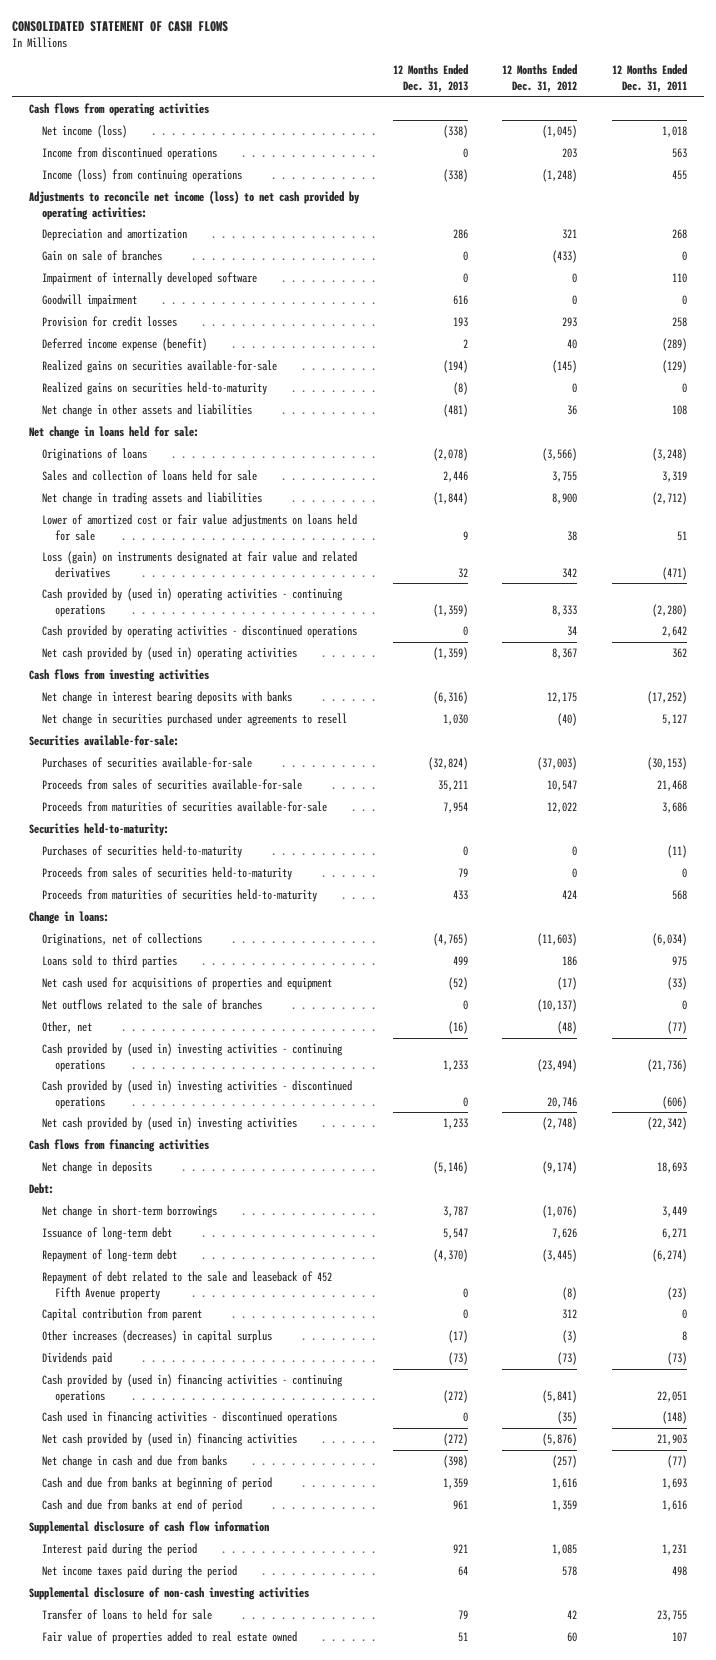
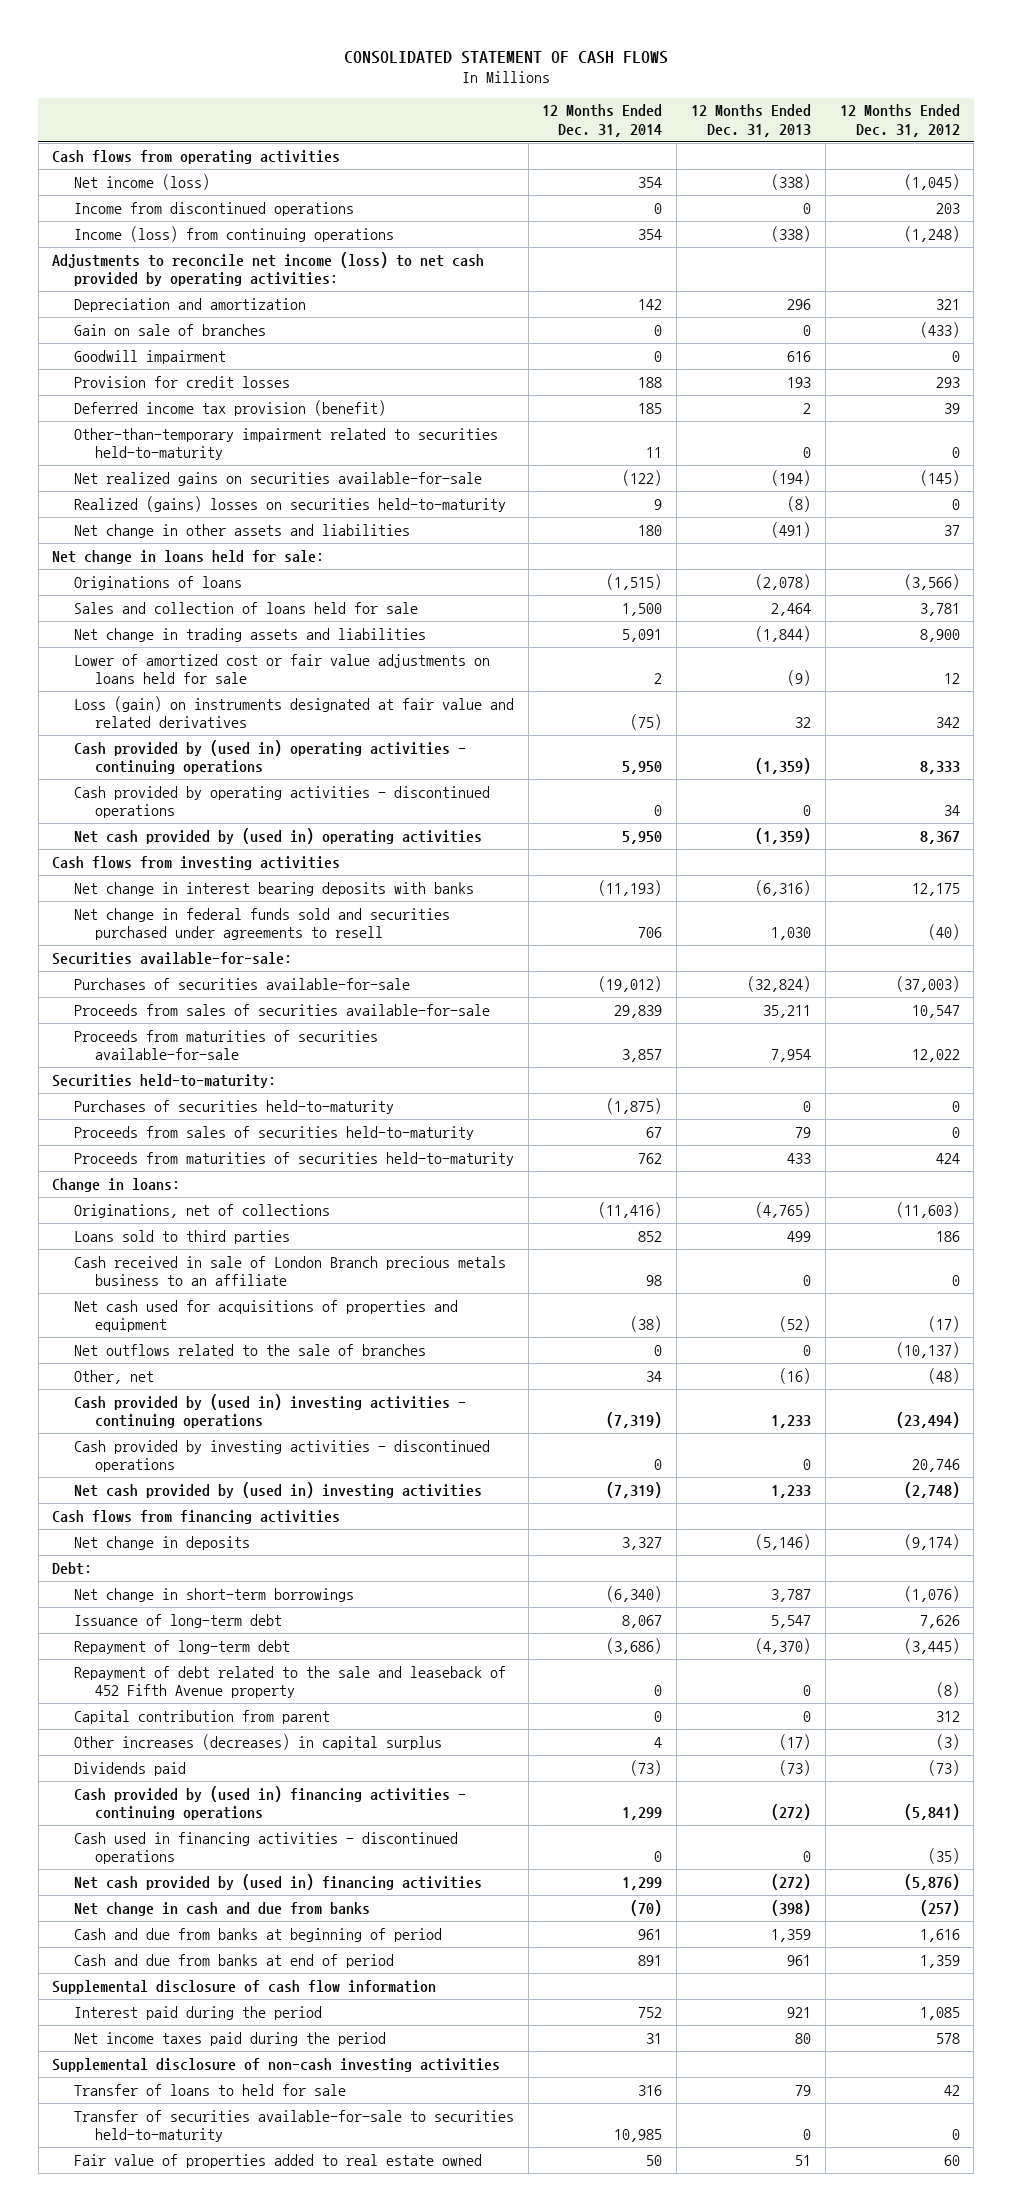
- | 12 Months Ended Dec. 31, 2013 | 12 Months Ended Dec. 31, 2012 | 12 Months Ended Dec. 31, 2011
+ | 12 Months Ended Dec. 31, 2014 | 12 Months Ended Dec. 31, 2013 | 12 Months Ended Dec. 31, 2012
- Depreciation and amortization | 286 | 321 | 268
+ Depreciation and amortization | 142 | 296 | 321
- Impairment of internally developed software | 0 | 0 | 110
- Deferred income expense (benefit) | 2 | 40 | (289)
- Realized gains on securities available-for-sale | (194) | (145) | (129)
- Realized gains on securities held-to-maturity | (8) | 0 | 0
- Net change in other assets and liabilities | (481) | 36 | 108
+ Deferred income tax provision (benefit) | 185 | 2 | 39
+ Other-than-temporary impairment related to securities held-to-maturity | 11 | 0 | 0
+ Net realized gains on securities available-for-sale | (122) | (194) | (145)
+ Realized (gains) losses on securities held-to-maturity | 9 | (8) | 0
+ Net change in other assets and liabilities | 180 | (491) | 37
- Sales and collection of loans held for sale | 2,446 | 3,755 | 3,319
+ Sales and collection of loans held for sale | 1,500 | 2,464 | 3,781
- Lower of amortized cost or fair value adjustments on loans held for sale | 9 | 38 | 51
+ Lower of amortized cost or fair value adjustments on loans held for sale | 2 | (9) | 12
- Net change in securities purchased under agreements to resell | 1,030 | (40) | 5,127
+ Net change in federal funds sold and securities purchased under agreements to resell | 706 | 1,030 | (40)
+ Cash received in sale of London Branch precious metals business to an affiliate | 98 | 0 | 0
- Cash provided by (used in) investing activities - discontinued operations | 0 | 20,746 | (606)
+ Cash provided by investing activities - discontinued operations | 0 | 0 | 20,746
- Net income taxes paid during the period | 64 | 578 | 498
+ Net income taxes paid during the period | 31 | 80 | 578
+ Transfer of securities available-for-sale to securities held-to-maturity | 10,985 | 0 | 0

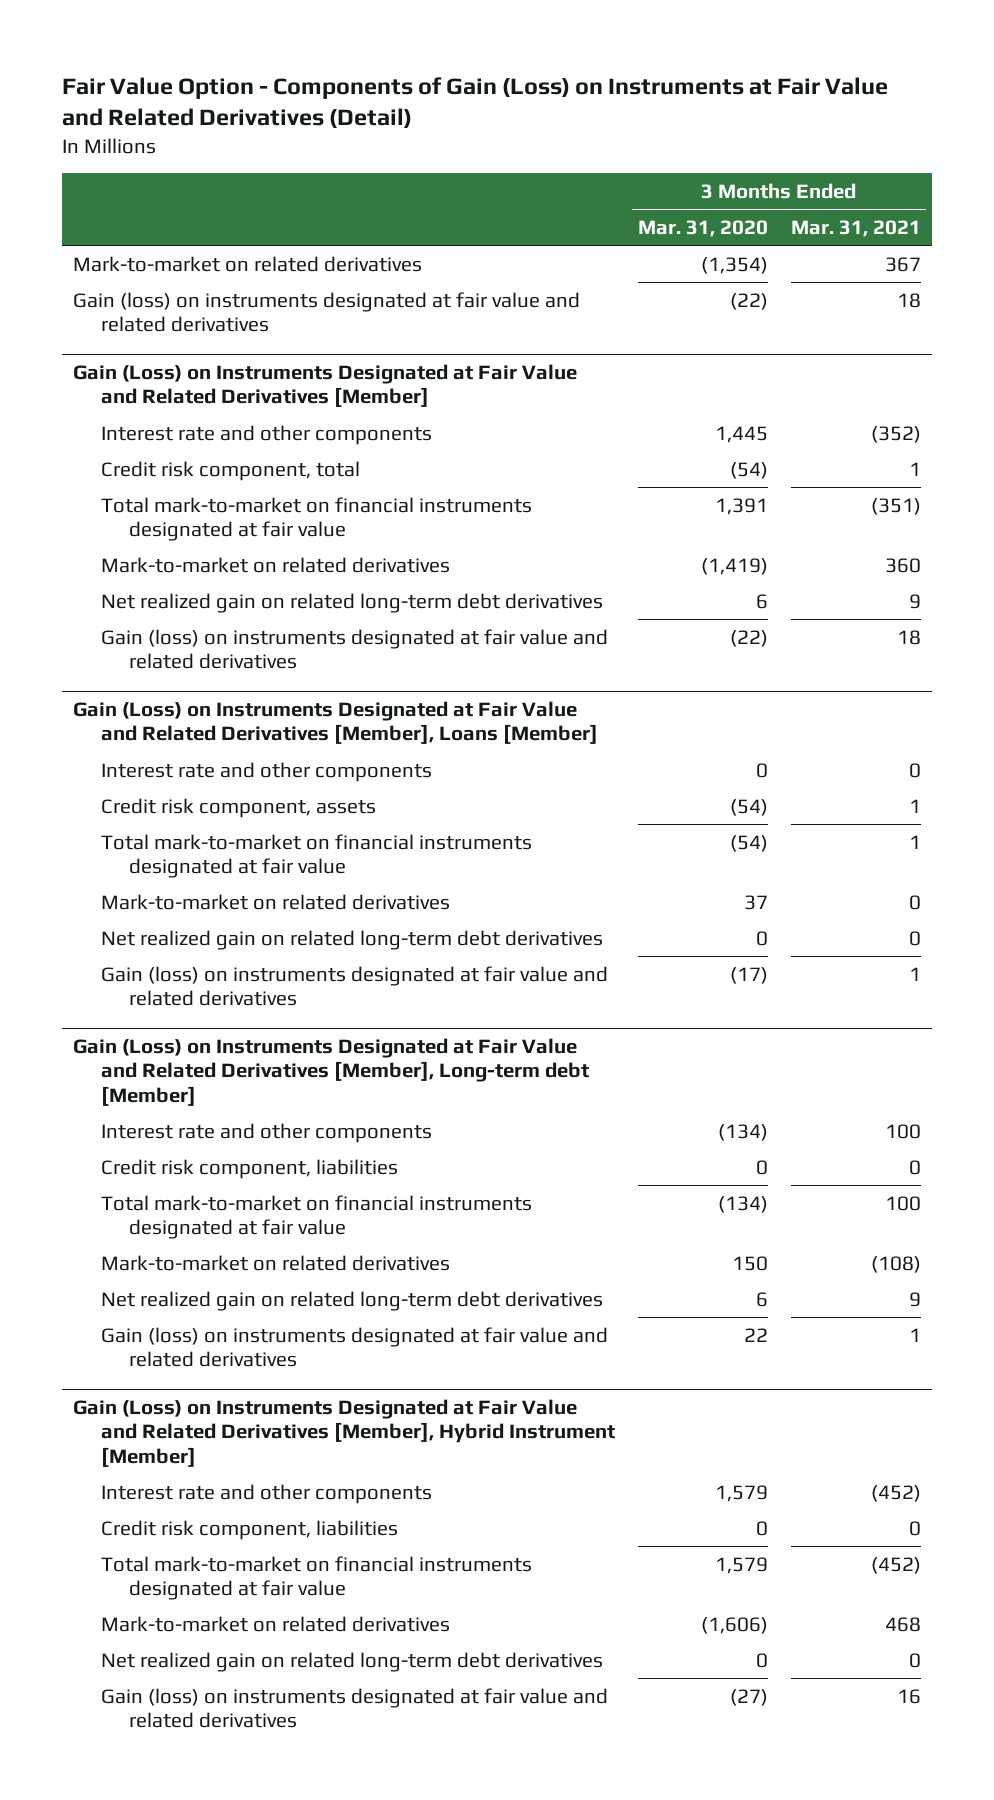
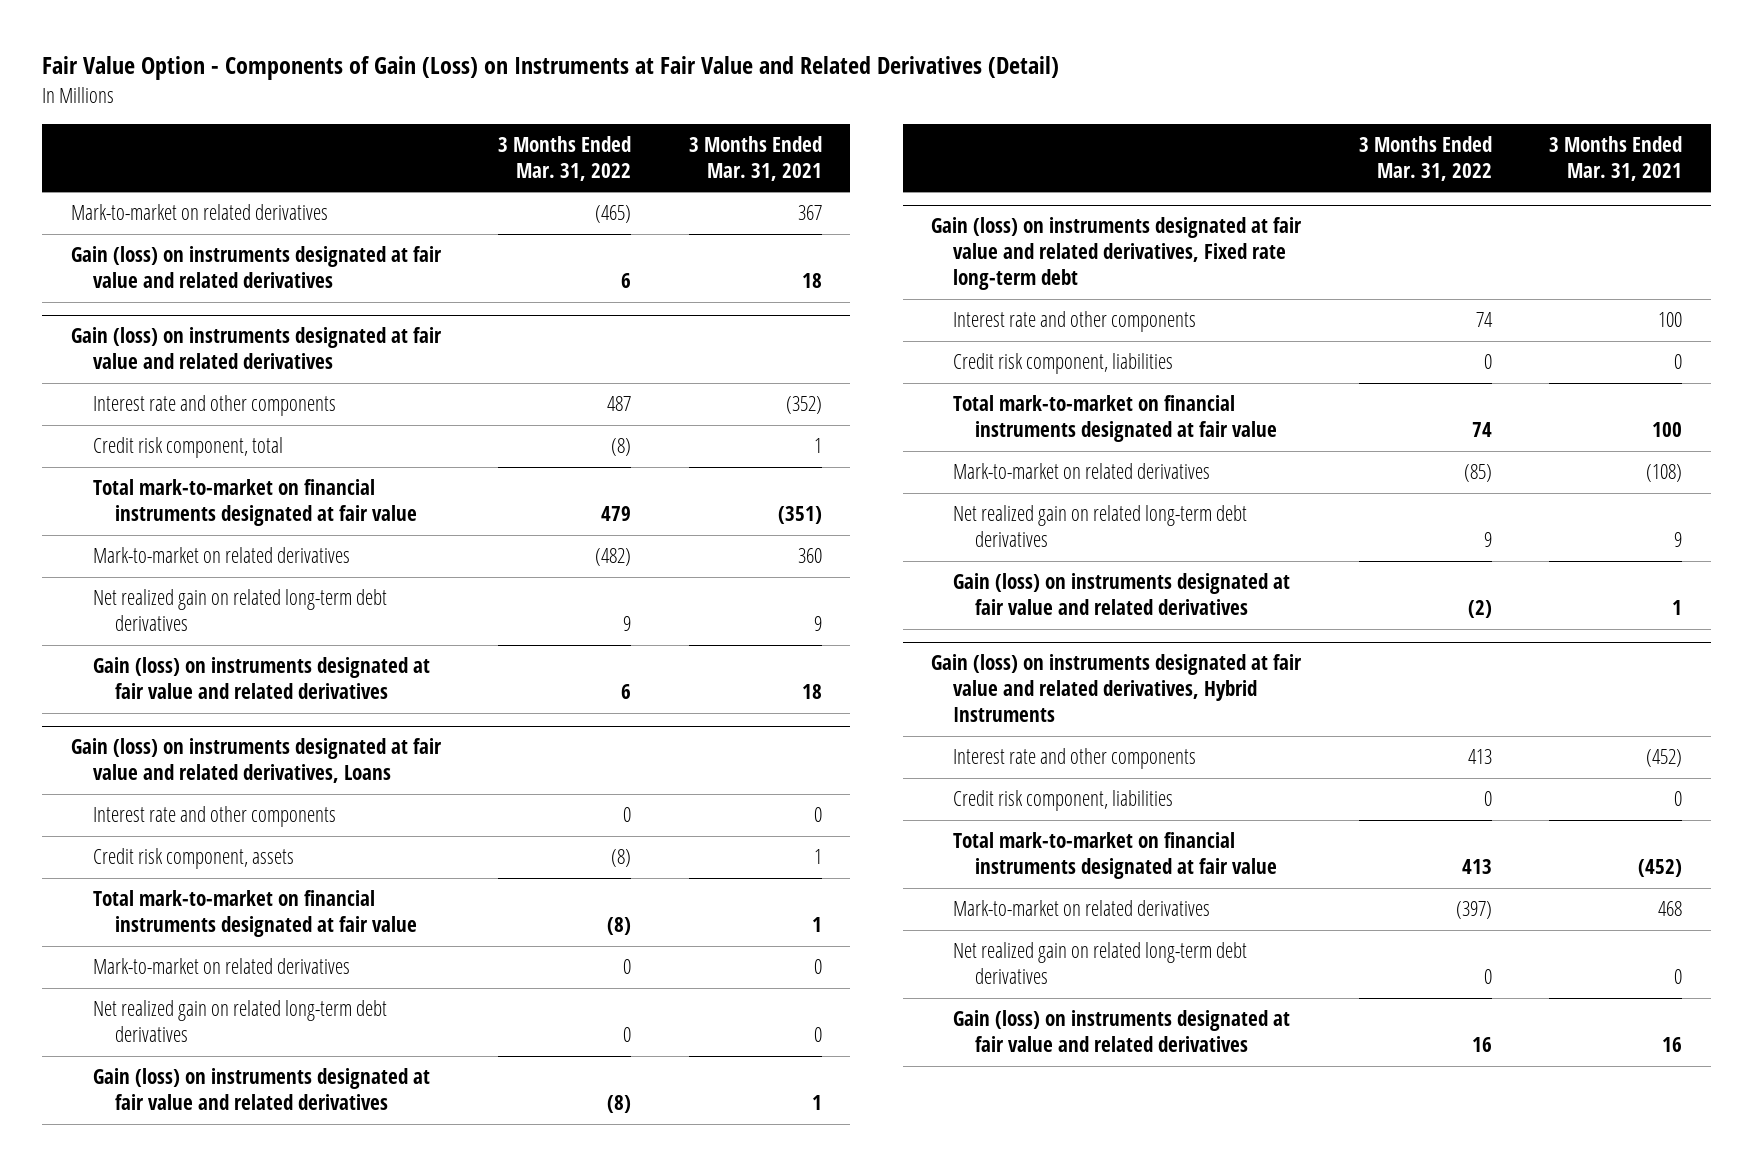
- | 3 Months Ended Mar. 31, 2020 | 3 Months Ended Mar. 31, 2021
+ | 3 Months Ended Mar. 31, 2022 | 3 Months Ended Mar. 31, 2021
- Gain (Loss) on Instruments Designated at Fair Value and Related Derivatives [Member]
+ Gain (loss) on instruments designated at fair value and related derivatives
- Gain (Loss) on Instruments Designated at Fair Value and Related Derivatives [Member], Loans [Member]
+ Gain (loss) on instruments designated at fair value and related derivatives, Loans
- Gain (Loss) on Instruments Designated at Fair Value and Related Derivatives [Member], Long-term debt [Member]
+ Gain (loss) on instruments designated at fair value and related derivatives, Fixed rate long-term debt
- Gain (Loss) on Instruments Designated at Fair Value and Related Derivatives [Member], Hybrid Instrument [Member]
+ Gain (loss) on instruments designated at fair value and related derivatives, Hybrid Instruments

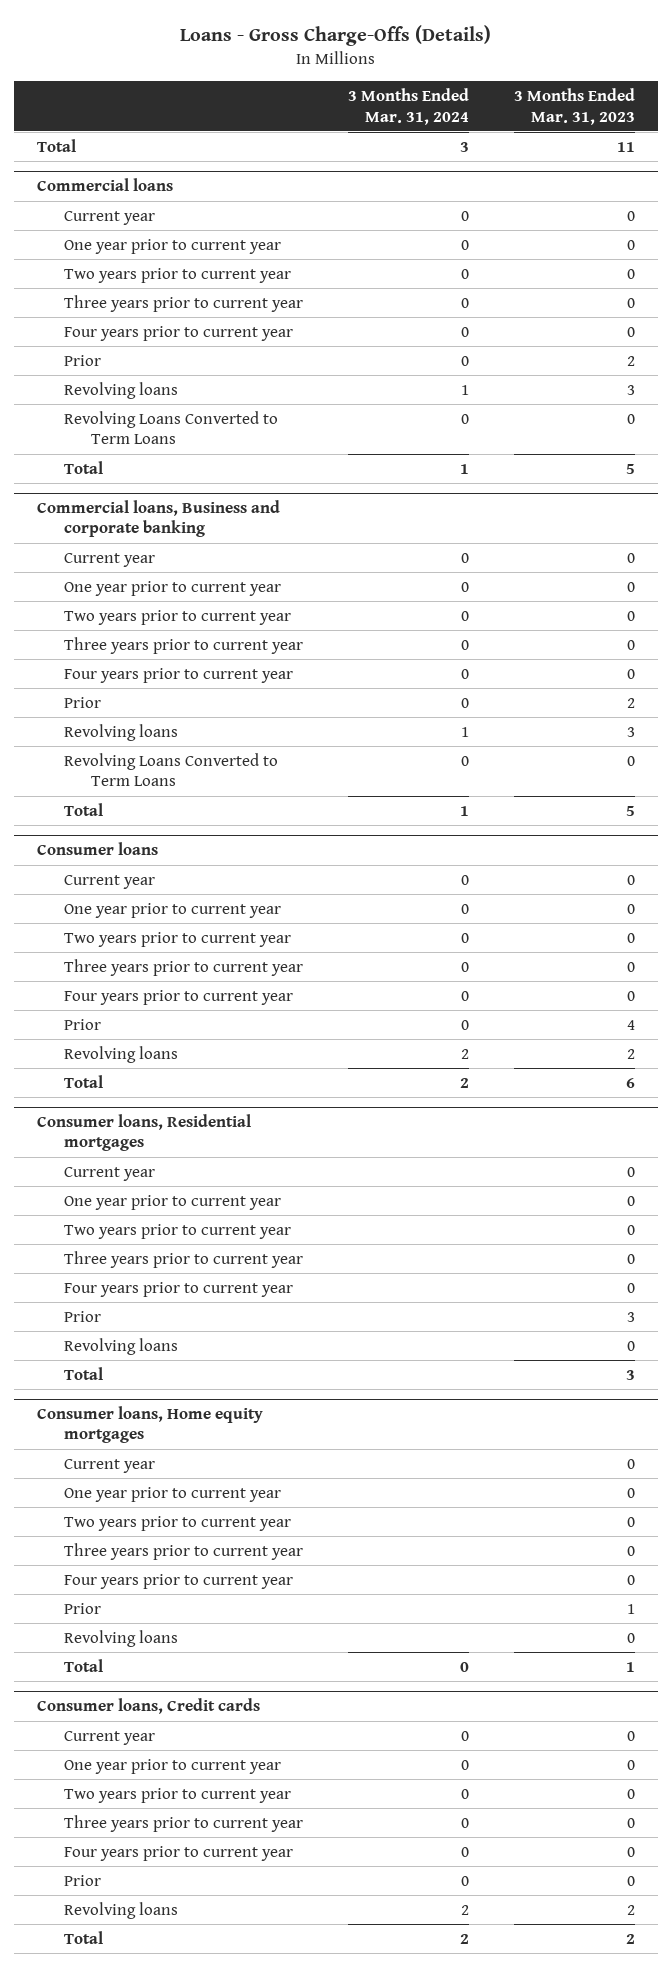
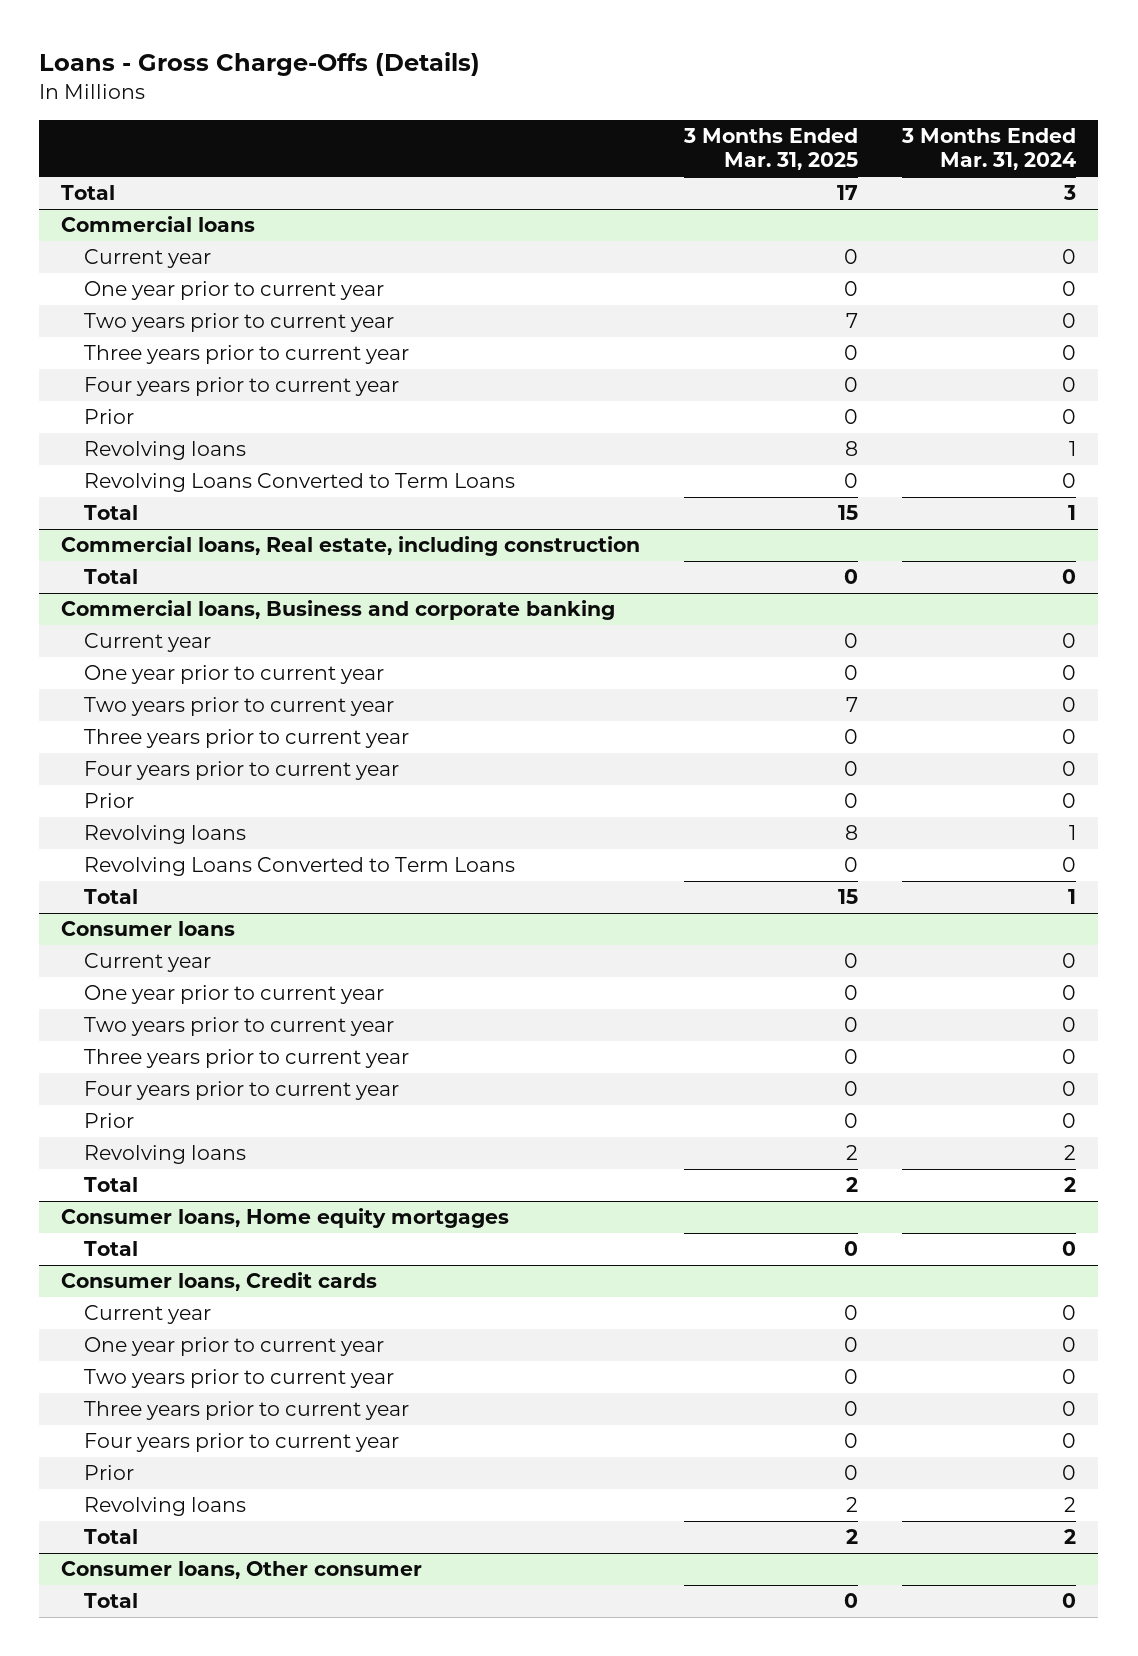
- | 3 Months Ended Mar. 31, 2024 | 3 Months Ended Mar. 31, 2023
+ | 3 Months Ended Mar. 31, 2025 | 3 Months Ended Mar. 31, 2024
+ Commercial loans, Real estate, including construction
+ Total | 0 | 0
- Consumer loans, Residential mortgages
- Current year | | 0
- One year prior to current year | | 0
- Two years prior to current year | | 0
- Three years prior to current year | | 0
- Four years prior to current year | | 0
- Prior | | 3
- Revolving loans | | 0
- Total | | 3
@ Consumer loans, Home equity mortgages
- Current year | | 0
- One year prior to current year | | 0
- Two years prior to current year | | 0
- Three years prior to current year | | 0
- Four years prior to current year | | 0
- Prior | | 1
- Revolving loans | | 0
+ Consumer loans, Other consumer
+ Total | 0 | 0

